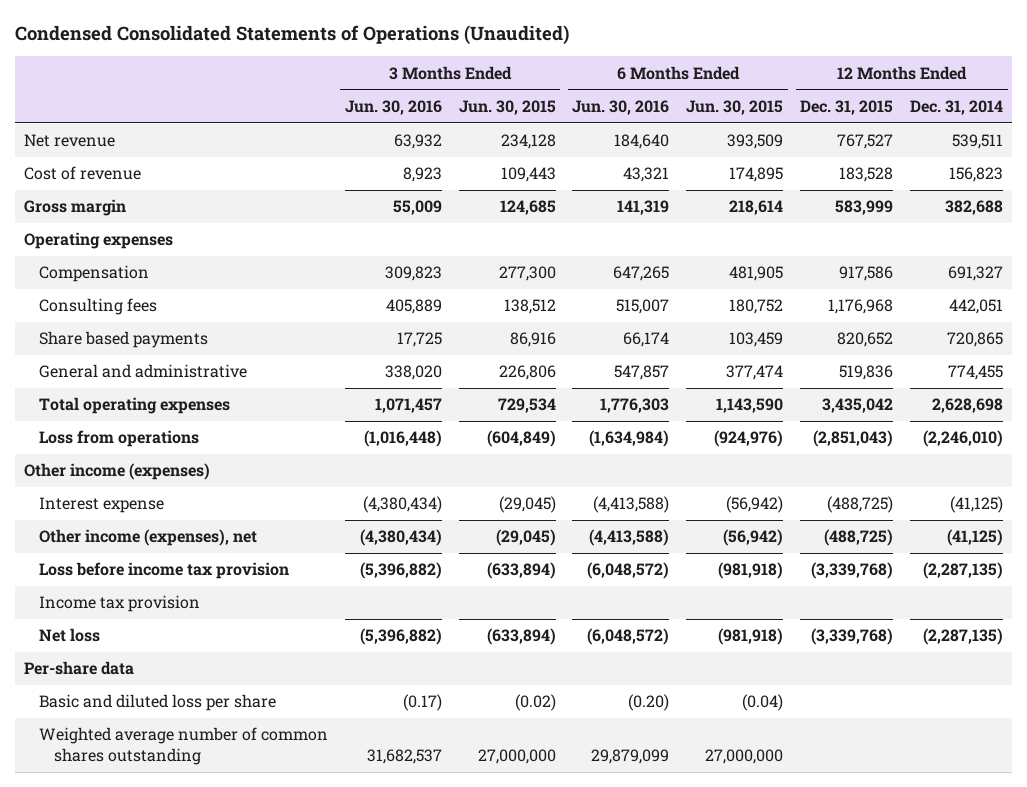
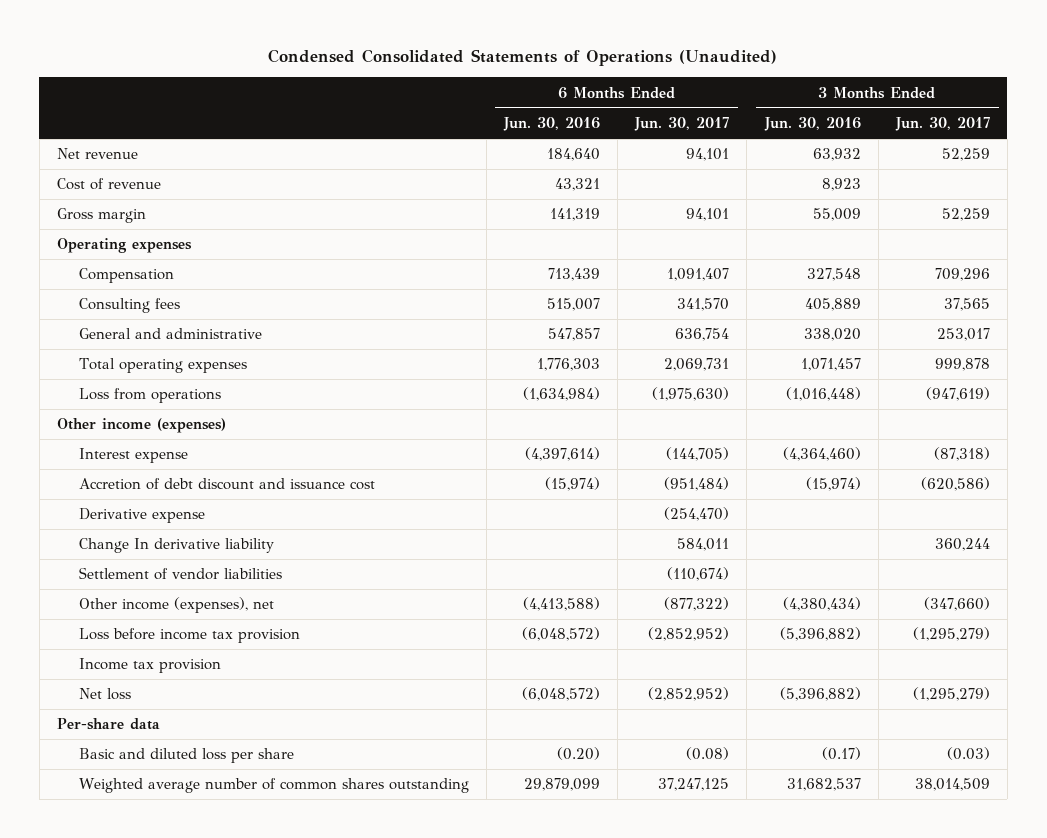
- | 3 Months Ended Jun. 30, 2016 | 3 Months Ended Jun. 30, 2015 | 6 Months Ended Jun. 30, 2016 | 6 Months Ended Jun. 30, 2015 | 12 Months Ended Dec. 31, 2015 | 12 Months Ended Dec. 31, 2014
+ | 6 Months Ended Jun. 30, 2016 | 6 Months Ended Jun. 30, 2017 | 3 Months Ended Jun. 30, 2016 | 3 Months Ended Jun. 30, 2017
- Compensation | 309,823 | 277,300 | 647,265 | 481,905 | 917,586 | 691,327
+ Compensation | 713,439 | 1,091,407 | 327,548 | 709,296
- Share based payments | 17,725 | 86,916 | 66,174 | 103,459 | 820,652 | 720,865
- Interest expense | (4,380,434) | (29,045) | (4,413,588) | (56,942) | (488,725) | (41,125)
+ Interest expense | (4,397,614) | (144,705) | (4,364,460) | (87,318)
+ Accretion of debt discount and issuance cost | (15,974) | (951,484) | (15,974) | (620,586)
+ Derivative expense | | (254,470) | |
+ Change In derivative liability | | 584,011 | | 360,244
+ Settlement of vendor liabilities | | (110,674) | |

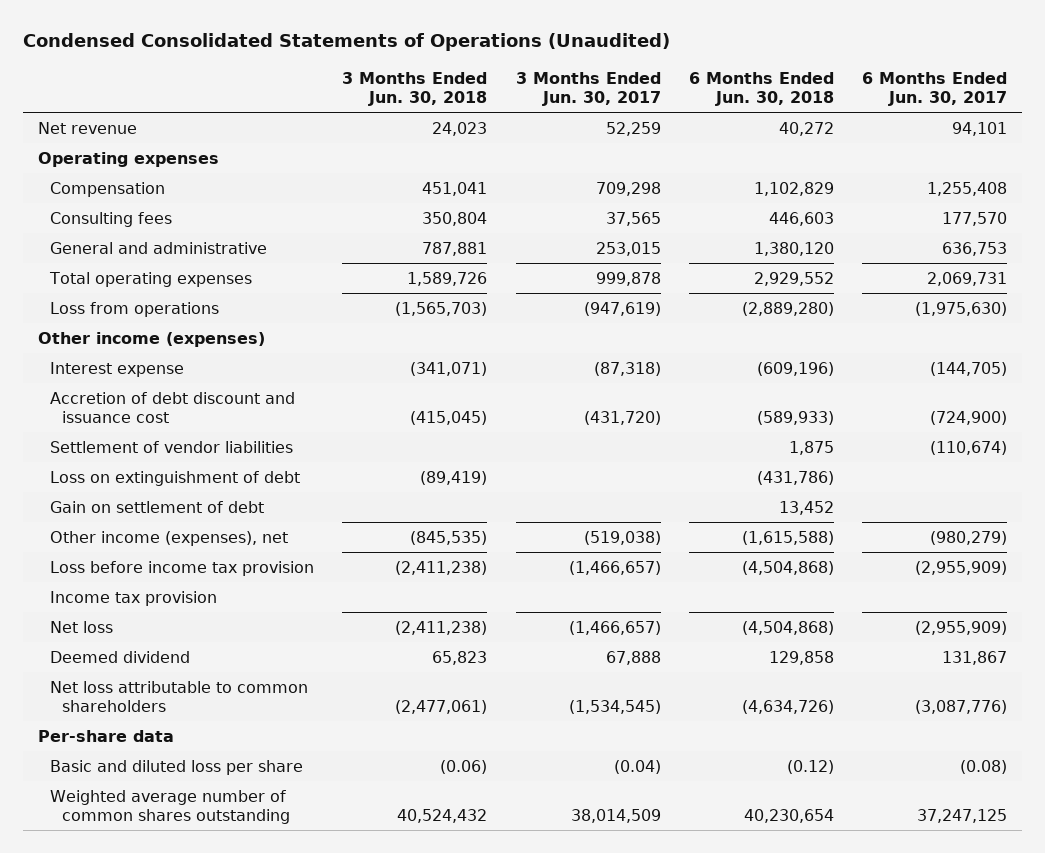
- | 6 Months Ended Jun. 30, 2016 | 6 Months Ended Jun. 30, 2017 | 3 Months Ended Jun. 30, 2016 | 3 Months Ended Jun. 30, 2017
+ | 3 Months Ended Jun. 30, 2018 | 3 Months Ended Jun. 30, 2017 | 6 Months Ended Jun. 30, 2018 | 6 Months Ended Jun. 30, 2017
- Cost of revenue | 43,321 | | 8,923 |
- Gross margin | 141,319 | 94,101 | 55,009 | 52,259
- Compensation | 713,439 | 1,091,407 | 327,548 | 709,296
- Consulting fees | 515,007 | 341,570 | 405,889 | 37,565
- General and administrative | 547,857 | 636,754 | 338,020 | 253,017
+ Compensation | 451,041 | 709,298 | 1,102,829 | 1,255,408
+ Consulting fees | 350,804 | 37,565 | 446,603 | 177,570
+ General and administrative | 787,881 | 253,015 | 1,380,120 | 636,753
- Accretion of debt discount and issuance cost | (15,974) | (951,484) | (15,974) | (620,586)
- Derivative expense | | (254,470) | |
- Change In derivative liability | | 584,011 | | 360,244
+ Accretion of debt discount and issuance cost | (415,045) | (431,720) | (589,933) | (724,900)
- Other income (expenses), net | (4,413,588) | (877,322) | (4,380,434) | (347,660)
- Loss before income tax provision | (6,048,572) | (2,852,952) | (5,396,882) | (1,295,279)
+ Loss on extinguishment of debt | (89,419) | | (431,786) |
+ Gain on settlement of debt | | | 13,452 |
+ Other income (expenses), net | (845,535) | (519,038) | (1,615,588) | (980,279)
+ Loss before income tax provision | (2,411,238) | (1,466,657) | (4,504,868) | (2,955,909)
- Net loss | (6,048,572) | (2,852,952) | (5,396,882) | (1,295,279)
+ Net loss | (2,411,238) | (1,466,657) | (4,504,868) | (2,955,909)
+ Deemed dividend | 65,823 | 67,888 | 129,858 | 131,867
+ Net loss attributable to common shareholders | (2,477,061) | (1,534,545) | (4,634,726) | (3,087,776)
- Basic and diluted loss per share | (0.20) | (0.08) | (0.17) | (0.03)
+ Basic and diluted loss per share | (0.06) | (0.04) | (0.12) | (0.08)

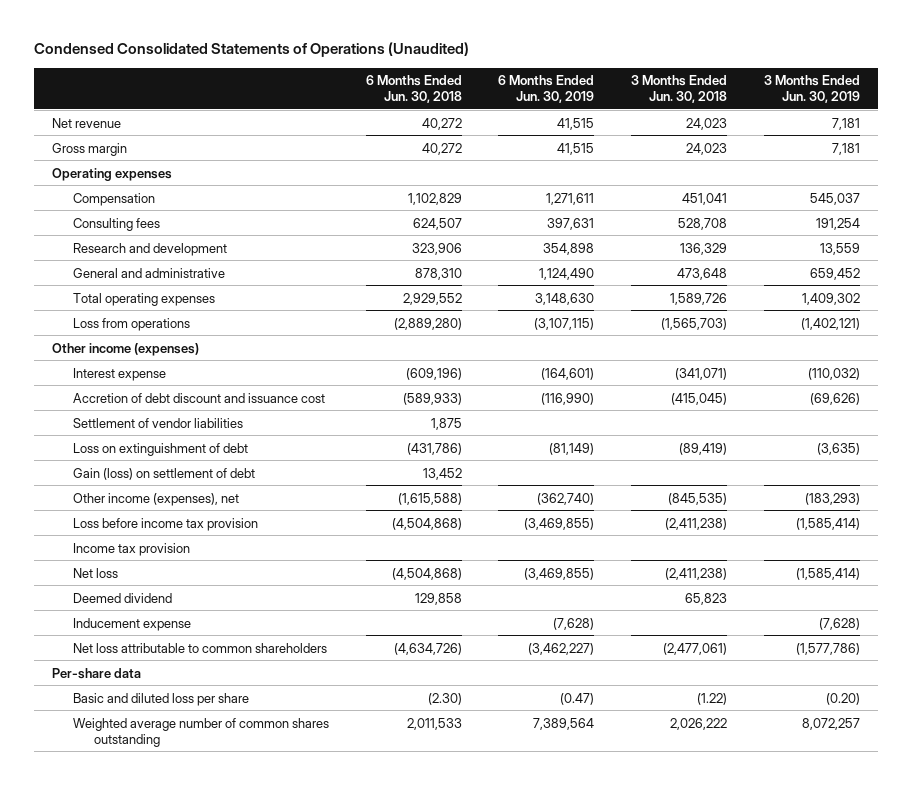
- | 3 Months Ended Jun. 30, 2018 | 3 Months Ended Jun. 30, 2017 | 6 Months Ended Jun. 30, 2018 | 6 Months Ended Jun. 30, 2017
+ | 6 Months Ended Jun. 30, 2018 | 6 Months Ended Jun. 30, 2019 | 3 Months Ended Jun. 30, 2018 | 3 Months Ended Jun. 30, 2019
+ Gross margin | 40,272 | 41,515 | 24,023 | 7,181
- Consulting fees | 350,804 | 37,565 | 446,603 | 177,570
- General and administrative | 787,881 | 253,015 | 1,380,120 | 636,753
+ Consulting fees | 624,507 | 397,631 | 528,708 | 191,254
+ Research and development | 323,906 | 354,898 | 136,329 | 13,559
+ General and administrative | 878,310 | 1,124,490 | 473,648 | 659,452
- Gain on settlement of debt | | | 13,452 |
+ Gain (loss) on settlement of debt | 13,452 | | |
+ Inducement expense | | (7,628) | | (7,628)
- Basic and diluted loss per share | (0.06) | (0.04) | (0.12) | (0.08)
- Weighted average number of common shares outstanding | 40,524,432 | 38,014,509 | 40,230,654 | 37,247,125
+ Basic and diluted loss per share | (2.30) | (0.47) | (1.22) | (0.20)
+ Weighted average number of common shares outstanding | 2,011,533 | 7,389,564 | 2,026,222 | 8,072,257

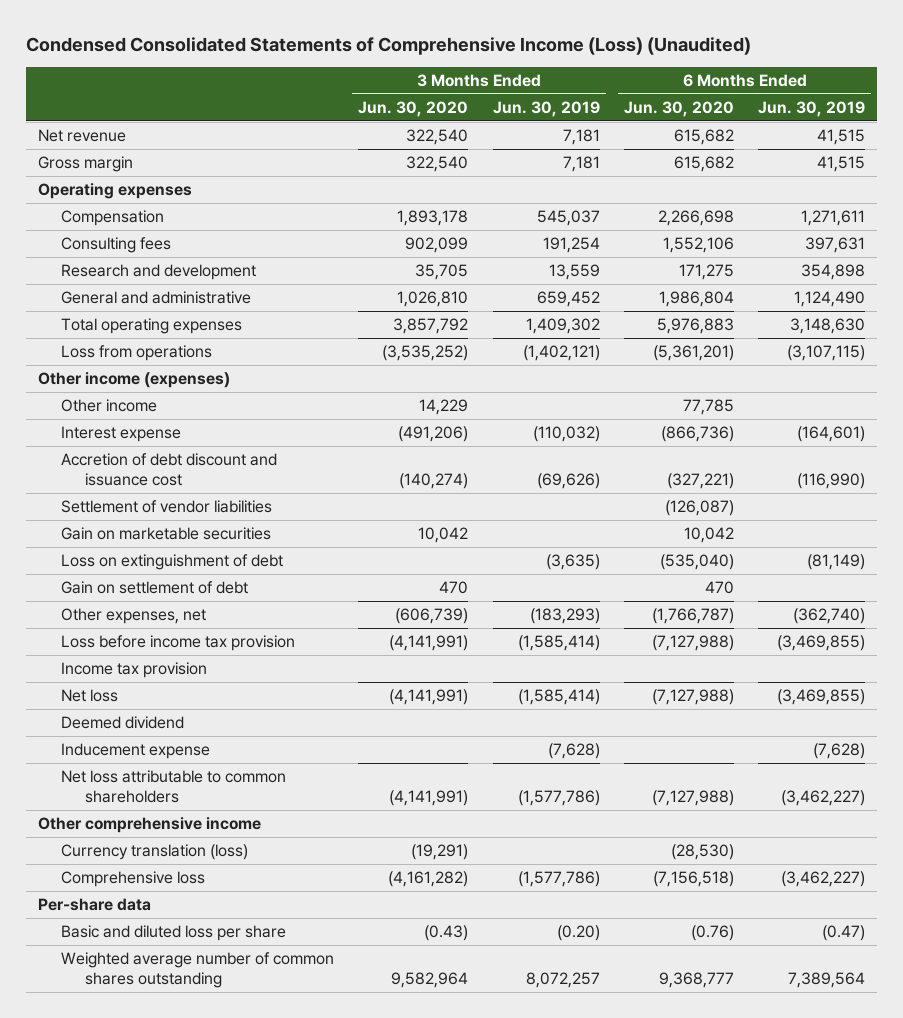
- Condensed Consolidated Statements of Operations (Unaudited)
+ Condensed Consolidated Statements of Comprehensive Income (Loss) (Unaudited)
- | 6 Months Ended Jun. 30, 2018 | 6 Months Ended Jun. 30, 2019 | 3 Months Ended Jun. 30, 2018 | 3 Months Ended Jun. 30, 2019
+ | 3 Months Ended Jun. 30, 2020 | 3 Months Ended Jun. 30, 2019 | 6 Months Ended Jun. 30, 2020 | 6 Months Ended Jun. 30, 2019
+ Other income | 14,229 | | 77,785 |
+ Gain on marketable securities | 10,042 | | 10,042 |
- Gain (loss) on settlement of debt | 13,452 | | |
- Other income (expenses), net | (1,615,588) | (362,740) | (845,535) | (183,293)
+ Gain on settlement of debt | 470 | | 470 |
+ Other expenses, net | (606,739) | (183,293) | (1,766,787) | (362,740)
+ Other comprehensive income
+ Currency translation (loss) | (19,291) | | (28,530) |
+ Comprehensive loss | (4,161,282) | (1,577,786) | (7,156,518) | (3,462,227)

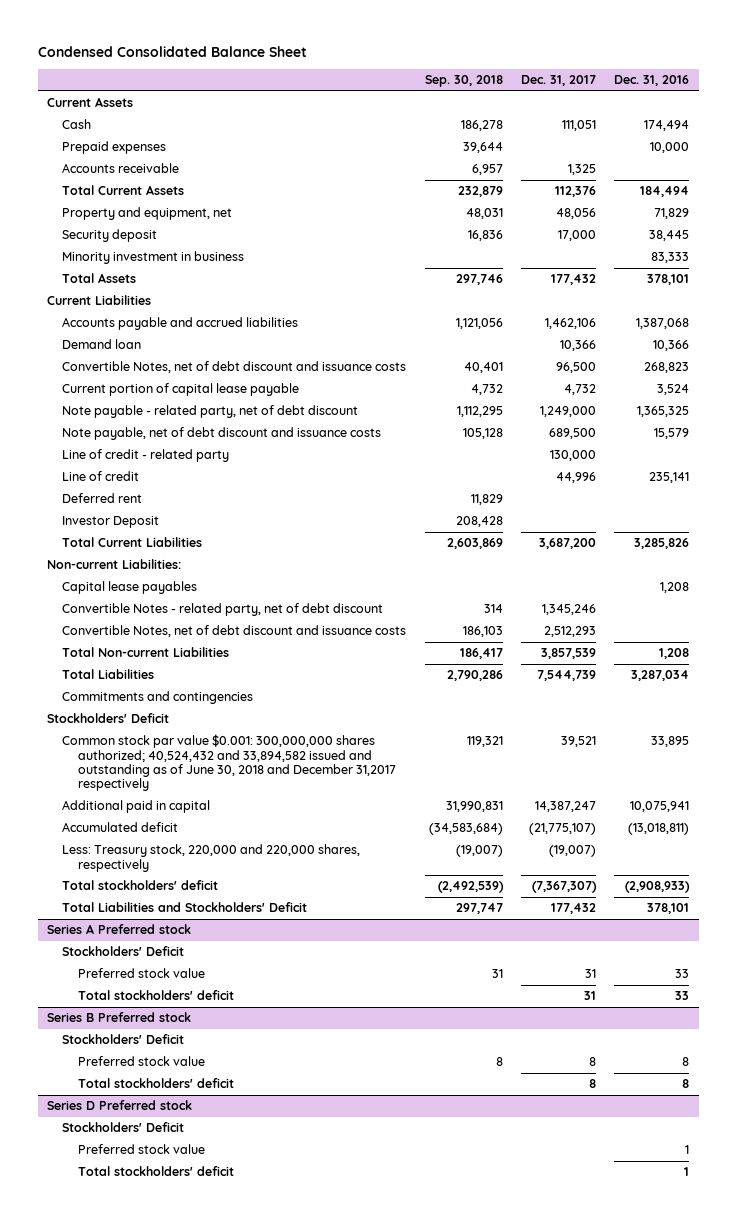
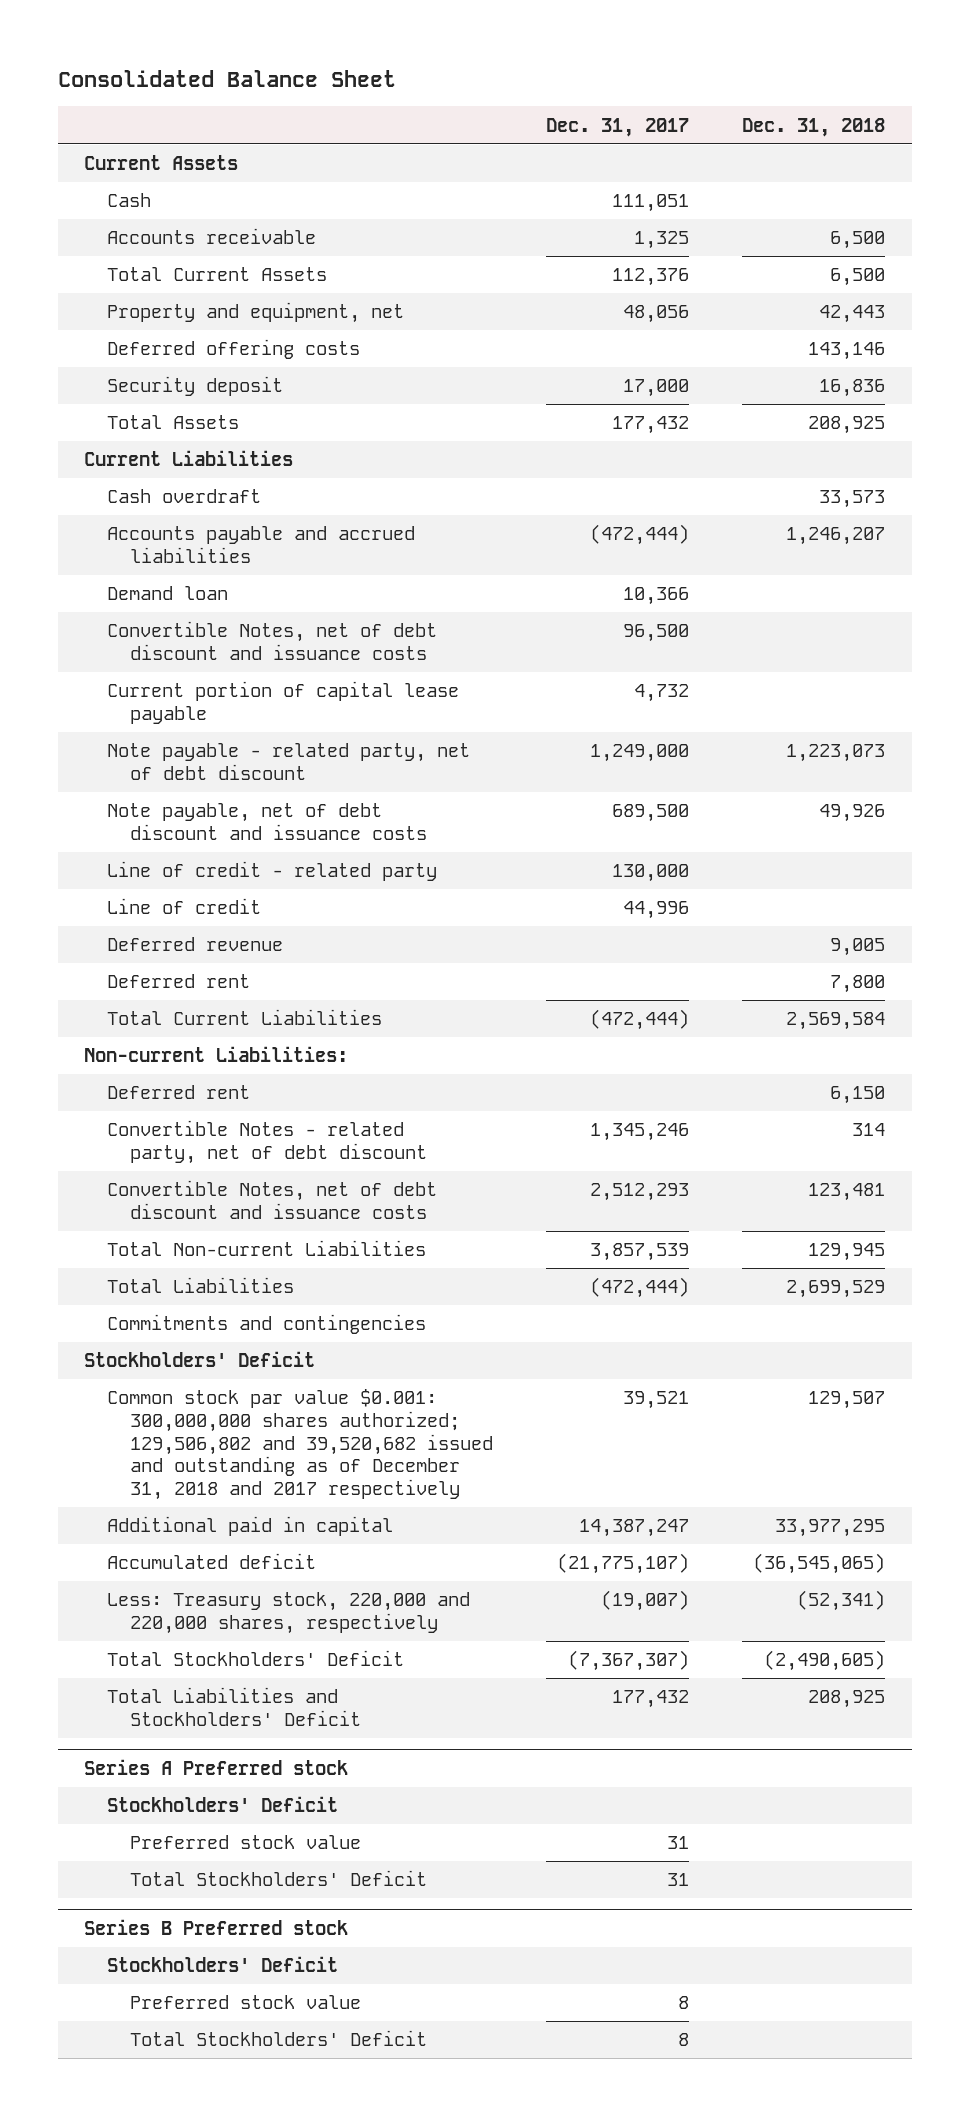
- Condensed Consolidated Balance Sheet
+ Consolidated Balance Sheet
- | Sep. 30, 2018 | Dec. 31, 2017 | Dec. 31, 2016
+ | Dec. 31, 2017 | Dec. 31, 2018
- Prepaid expenses | 39,644 | | 10,000
+ Deferred offering costs | | 143,146
- Minority investment in business | | | 83,333
- Accounts payable and accrued liabilities | 1,121,056 | 1,462,106 | 1,387,068
+ Cash overdraft | | 33,573
+ Accounts payable and accrued liabilities | (472,444) | 1,246,207
+ Deferred revenue | | 9,005
- Investor Deposit | 208,428 | |
- Total Current Liabilities | 2,603,869 | 3,687,200 | 3,285,826
+ Total Current Liabilities | (472,444) | 2,569,584
- Capital lease payables | | | 1,208
+ Deferred rent | | 6,150
- Total Liabilities | 2,790,286 | 7,544,739 | 3,287,034
+ Total Liabilities | (472,444) | 2,699,529
- Common stock par value $0.001: 300,000,000 shares authorized; 40,524,432 and 33,894,582 issued and outstanding as of June 30, 2018 and December 31,2017 respectively | 119,321 | 39,521 | 33,895
+ Common stock par value $0.001: 300,000,000 shares authorized; 129,506,802 and 39,520,682 issued and outstanding as of December 31, 2018 and 2017 respectively | 39,521 | 129,507
- Total stockholders' deficit | (2,492,539) | (7,367,307) | (2,908,933)
+ Total Stockholders' Deficit | (7,367,307) | (2,490,605)
@ Series A Preferred stock
- Total stockholders' deficit | | 31 | 33
+ Total Stockholders' Deficit | 31 |
@ Series B Preferred stock
- Total stockholders' deficit | | 8 | 8
- Series D Preferred stock
- Stockholders' Deficit
- Preferred stock value | | | 1
- Total stockholders' deficit | | | 1
@ Series B Preferred stock
+ Total Stockholders' Deficit | 8 |

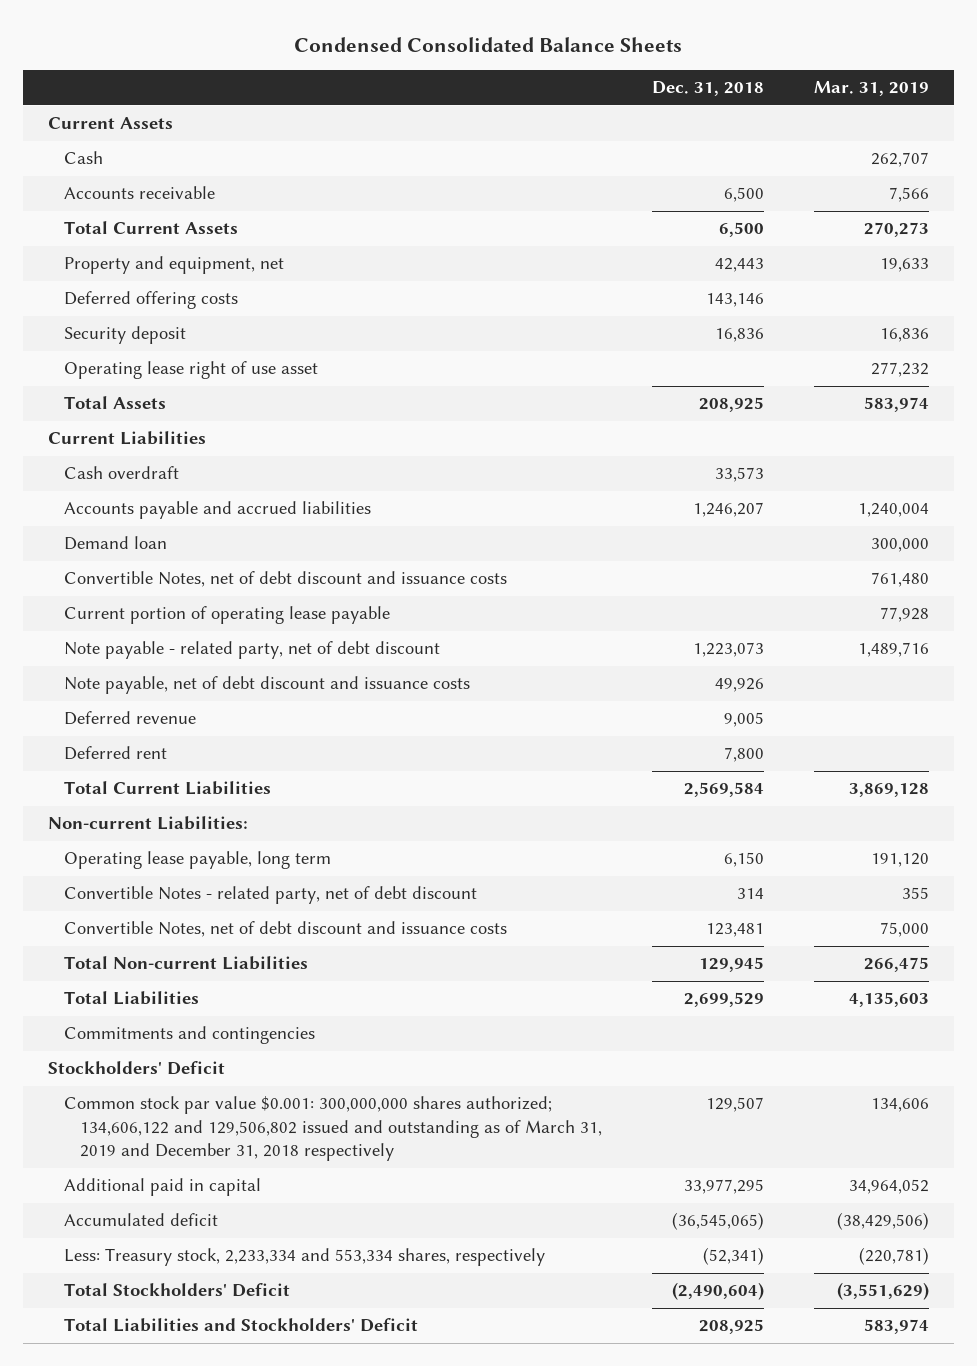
- Consolidated Balance Sheet
+ Condensed Consolidated Balance Sheets
- | Dec. 31, 2017 | Dec. 31, 2018
+ | Dec. 31, 2018 | Mar. 31, 2019
+ Operating lease right of use asset | | 277,232
- Current portion of capital lease payable | 4,732 |
+ Current portion of operating lease payable | | 77,928
- Line of credit - related party | 130,000 |
- Line of credit | 44,996 |
- Deferred rent | | 6,150
+ Operating lease payable, long term | 6,150 | 191,120
- Common stock par value $0.001: 300,000,000 shares authorized; 129,506,802 and 39,520,682 issued and outstanding as of December 31, 2018 and 2017 respectively | 39,521 | 129,507
+ Common stock par value $0.001: 300,000,000 shares authorized; 134,606,122 and 129,506,802 issued and outstanding as of March 31, 2019 and December 31, 2018 respectively | 129,507 | 134,606
- Less: Treasury stock, 220,000 and 220,000 shares, respectively | (19,007) | (52,341)
- Total Stockholders' Deficit | (7,367,307) | (2,490,605)
+ Less: Treasury stock, 2,233,334 and 553,334 shares, respectively | (52,341) | (220,781)
+ Total Stockholders' Deficit | (2,490,604) | (3,551,629)
- Series A Preferred stock
- Stockholders' Deficit
- Preferred stock value | 31 |
- Total Stockholders' Deficit | 31 |
- Series B Preferred stock
- Stockholders' Deficit
- Preferred stock value | 8 |
- Total Stockholders' Deficit | 8 |

